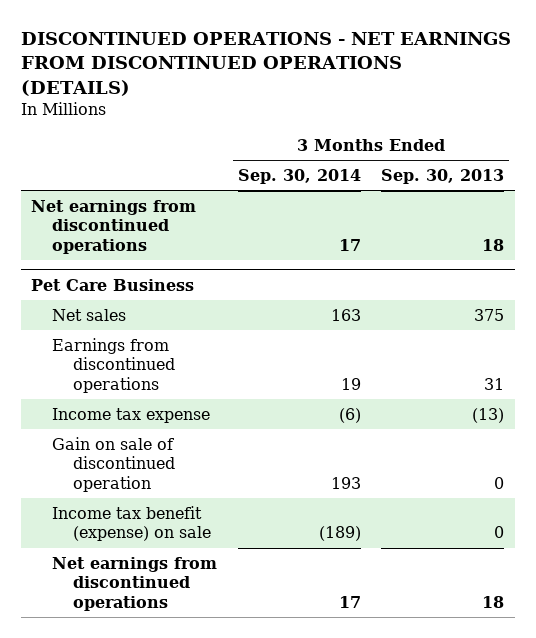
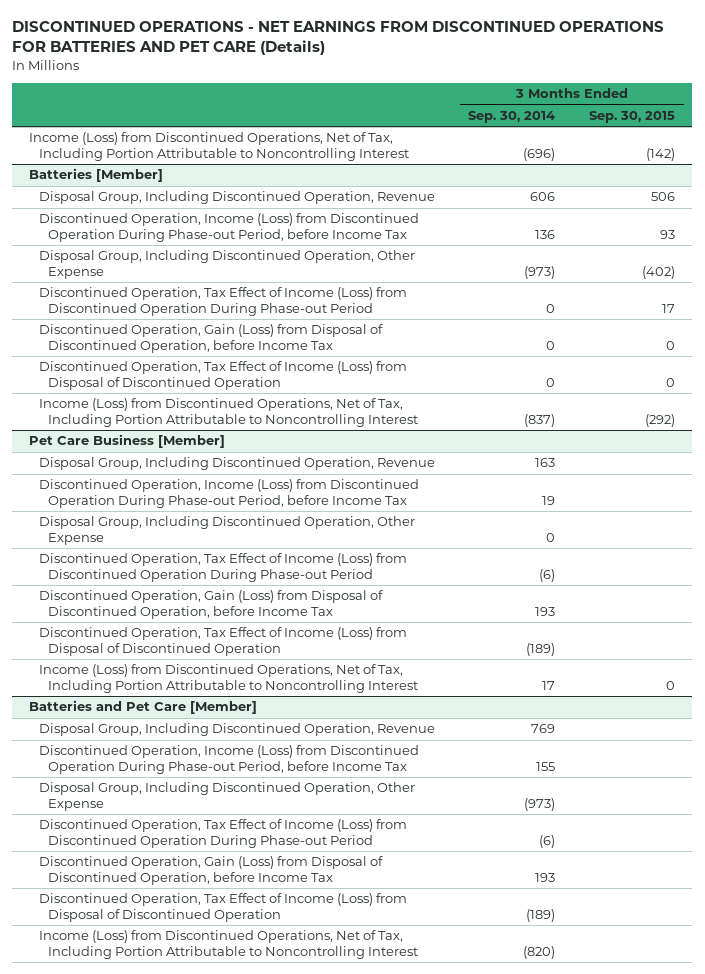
- DISCONTINUED OPERATIONS - NET EARNINGS FROM DISCONTINUED OPERATIONS (DETAILS)
+ DISCONTINUED OPERATIONS - NET EARNINGS FROM DISCONTINUED OPERATIONS FOR BATTERIES AND PET CARE (Details)
- | 3 Months Ended Sep. 30, 2014 | 3 Months Ended Sep. 30, 2013
+ | 3 Months Ended Sep. 30, 2014 | 3 Months Ended Sep. 30, 2015
- Net earnings from discontinued operations | 17 | 18
- Pet Care Business
- Net sales | 163 | 375
- Earnings from discontinued operations | 19 | 31
- Income tax expense | (6) | (13)
- Gain on sale of discontinued operation | 193 | 0
- Income tax benefit (expense) on sale | (189) | 0
- Net earnings from discontinued operations | 17 | 18
+ Income (Loss) from Discontinued Operations, Net of Tax, Including Portion Attributable to Noncontrolling Interest | (696) | (142)
+ Batteries [Member]
+ Disposal Group, Including Discontinued Operation, Revenue | 606 | 506
+ Discontinued Operation, Income (Loss) from Discontinued Operation During Phase-out Period, before Income Tax | 136 | 93
+ Disposal Group, Including Discontinued Operation, Other Expense | (973) | (402)
+ Discontinued Operation, Tax Effect of Income (Loss) from Discontinued Operation During Phase-out Period | 0 | 17
+ Discontinued Operation, Gain (Loss) from Disposal of Discontinued Operation, before Income Tax | 0 | 0
+ Discontinued Operation, Tax Effect of Income (Loss) from Disposal of Discontinued Operation | 0 | 0
+ Income (Loss) from Discontinued Operations, Net of Tax, Including Portion Attributable to Noncontrolling Interest | (837) | (292)
+ Pet Care Business [Member]
+ Disposal Group, Including Discontinued Operation, Revenue | 163 |
+ Discontinued Operation, Income (Loss) from Discontinued Operation During Phase-out Period, before Income Tax | 19 |
+ Disposal Group, Including Discontinued Operation, Other Expense | 0 |
+ Discontinued Operation, Tax Effect of Income (Loss) from Discontinued Operation During Phase-out Period | (6) |
+ Discontinued Operation, Gain (Loss) from Disposal of Discontinued Operation, before Income Tax | 193 |
+ Discontinued Operation, Tax Effect of Income (Loss) from Disposal of Discontinued Operation | (189) |
+ Income (Loss) from Discontinued Operations, Net of Tax, Including Portion Attributable to Noncontrolling Interest | 17 | 0
+ Batteries and Pet Care [Member]
+ Disposal Group, Including Discontinued Operation, Revenue | 769 |
+ Discontinued Operation, Income (Loss) from Discontinued Operation During Phase-out Period, before Income Tax | 155 |
+ Disposal Group, Including Discontinued Operation, Other Expense | (973) |
+ Discontinued Operation, Tax Effect of Income (Loss) from Discontinued Operation During Phase-out Period | (6) |
+ Discontinued Operation, Gain (Loss) from Disposal of Discontinued Operation, before Income Tax | 193 |
+ Discontinued Operation, Tax Effect of Income (Loss) from Disposal of Discontinued Operation | (189) |
+ Income (Loss) from Discontinued Operations, Net of Tax, Including Portion Attributable to Noncontrolling Interest | (820) |

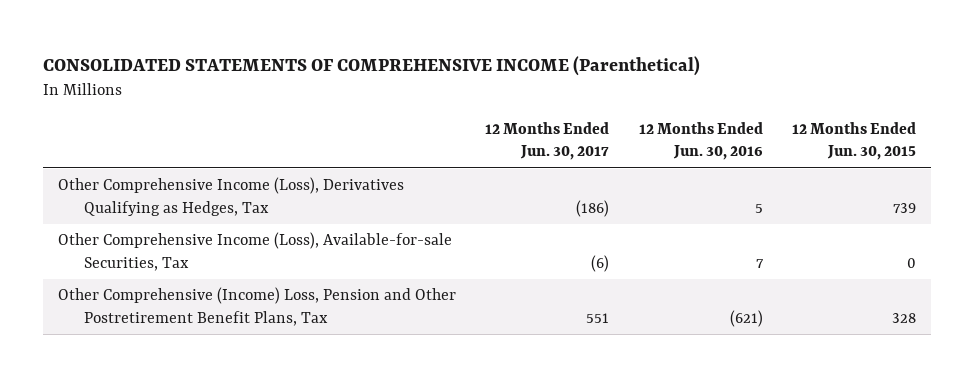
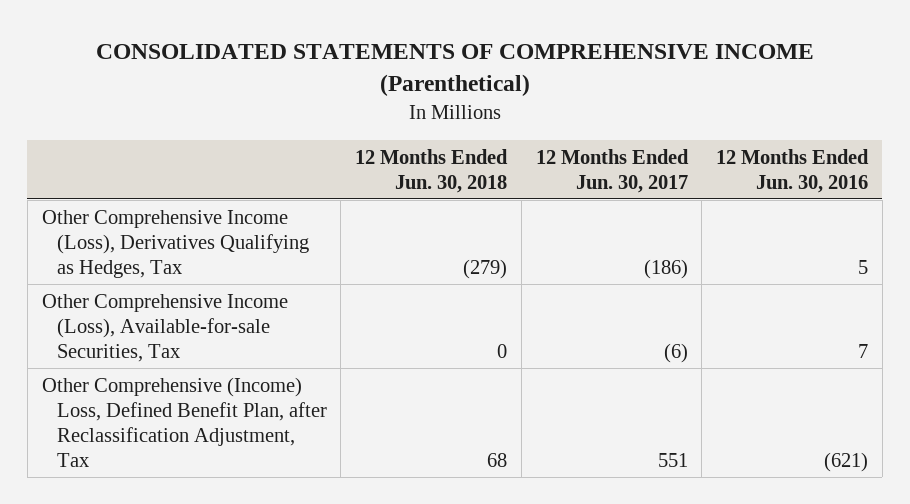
- | 12 Months Ended Jun. 30, 2017 | 12 Months Ended Jun. 30, 2016 | 12 Months Ended Jun. 30, 2015
+ | 12 Months Ended Jun. 30, 2018 | 12 Months Ended Jun. 30, 2017 | 12 Months Ended Jun. 30, 2016
- Other Comprehensive (Income) Loss, Pension and Other Postretirement Benefit Plans, Tax | 551 | (621) | 328
+ Other Comprehensive (Income) Loss, Defined Benefit Plan, after Reclassification Adjustment, Tax | 68 | 551 | (621)

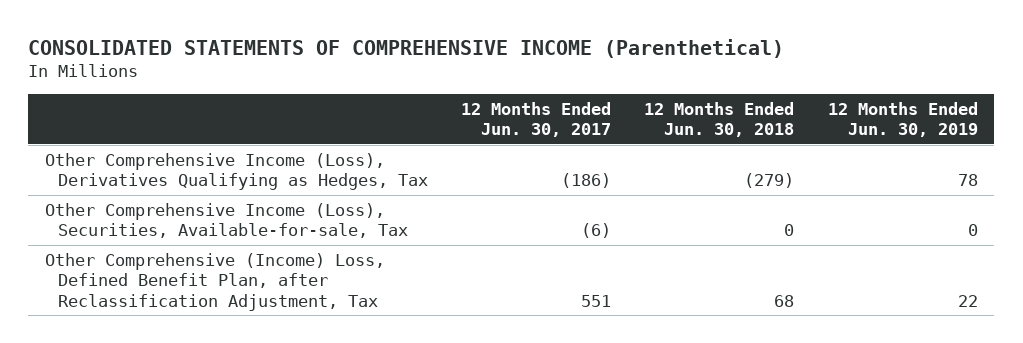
- | 12 Months Ended Jun. 30, 2018 | 12 Months Ended Jun. 30, 2017 | 12 Months Ended Jun. 30, 2016
+ | 12 Months Ended Jun. 30, 2017 | 12 Months Ended Jun. 30, 2018 | 12 Months Ended Jun. 30, 2019
- Other Comprehensive Income (Loss), Available-for-sale Securities, Tax | 0 | (6) | 7
+ Other Comprehensive Income (Loss), Securities, Available-for-sale, Tax | (6) | 0 | 0

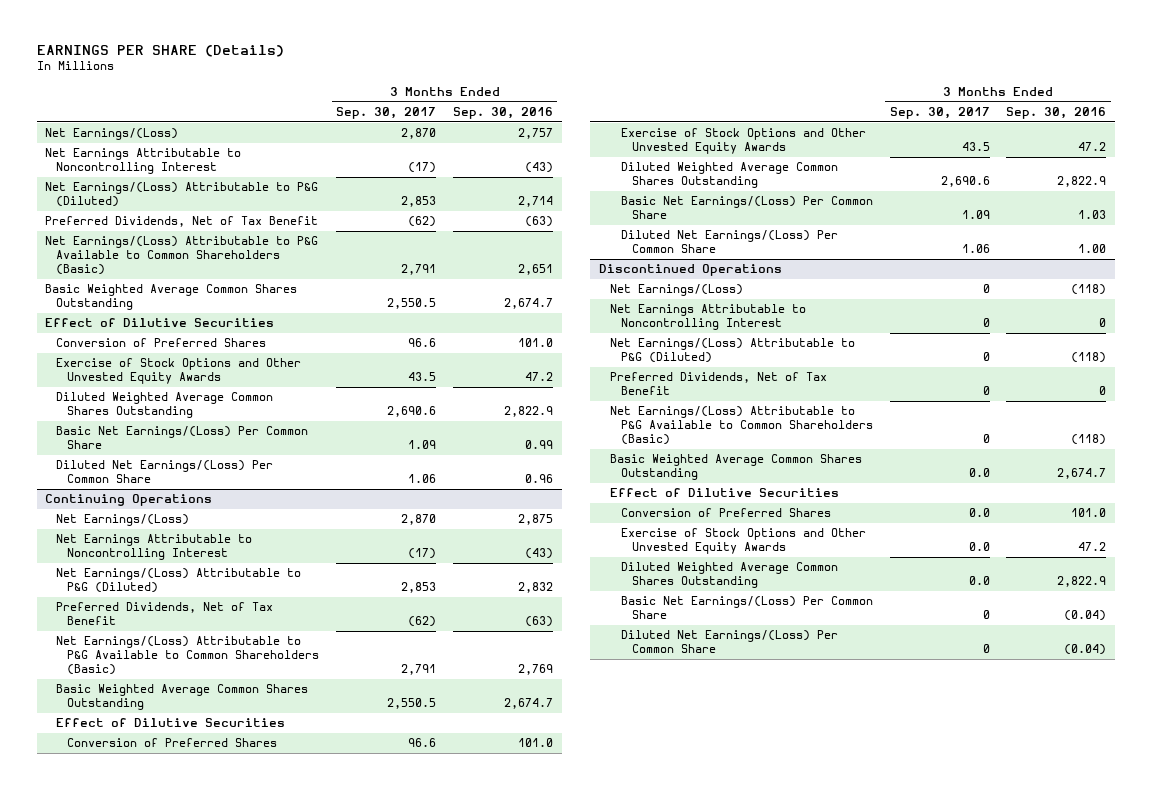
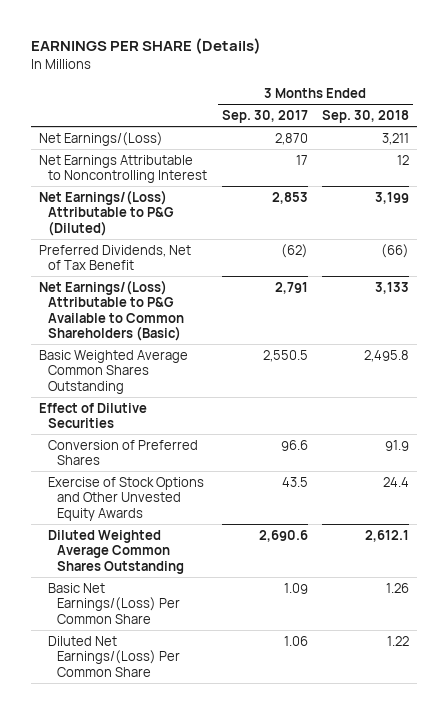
- | 3 Months Ended Sep. 30, 2017 | 3 Months Ended Sep. 30, 2016
+ | 3 Months Ended Sep. 30, 2017 | 3 Months Ended Sep. 30, 2018
- Net Earnings Attributable to Noncontrolling Interest | (17) | (43)
- Net Earnings/(Loss) Attributable to P&G (Diluted) | 2,853 | 2,714
- Preferred Dividends, Net of Tax Benefit | (62) | (63)
- Net Earnings/(Loss) Attributable to P&G Available to Common Shareholders (Basic) | 2,791 | 2,651
- Basic Weighted Average Common Shares Outstanding | 2,550.5 | 2,674.7
- Effect of Dilutive Securities
- Conversion of Preferred Shares | 96.6 | 101.0
- Exercise of Stock Options and Other Unvested Equity Awards | 43.5 | 47.2
- Diluted Weighted Average Common Shares Outstanding | 2,690.6 | 2,822.9
- Basic Net Earnings/(Loss) Per Common Share | 1.09 | 0.99
- Diluted Net Earnings/(Loss) Per Common Share | 1.06 | 0.96
- Continuing Operations
- Net Earnings/(Loss) | 2,870 | 2,875
- Net Earnings Attributable to Noncontrolling Interest | (17) | (43)
+ Net Earnings Attributable to Noncontrolling Interest | 17 | 12
- Discontinued Operations
- Net Earnings/(Loss) | 0 | (118)
- Net Earnings Attributable to Noncontrolling Interest | 0 | 0
- Net Earnings/(Loss) Attributable to P&G (Diluted) | 0 | (118)
- Preferred Dividends, Net of Tax Benefit | 0 | 0
- Net Earnings/(Loss) Attributable to P&G Available to Common Shareholders (Basic) | 0 | (118)
- Basic Weighted Average Common Shares Outstanding | 0.0 | 2,674.7
- Effect of Dilutive Securities
- Conversion of Preferred Shares | 0.0 | 101.0
- Exercise of Stock Options and Other Unvested Equity Awards | 0.0 | 47.2
- Diluted Weighted Average Common Shares Outstanding | 0.0 | 2,822.9
- Basic Net Earnings/(Loss) Per Common Share | 0 | (0.04)
- Diluted Net Earnings/(Loss) Per Common Share | 0 | (0.04)

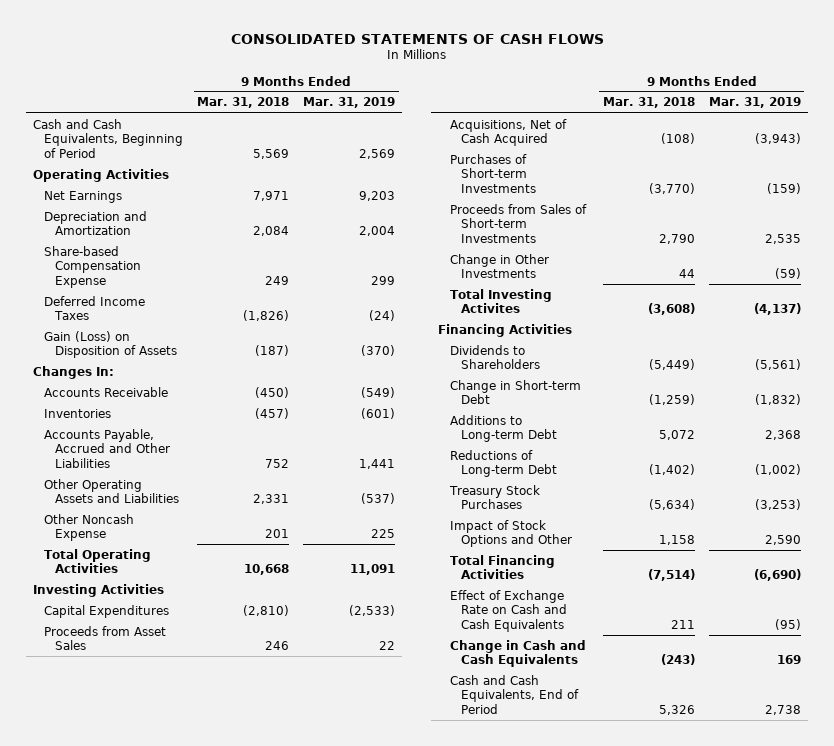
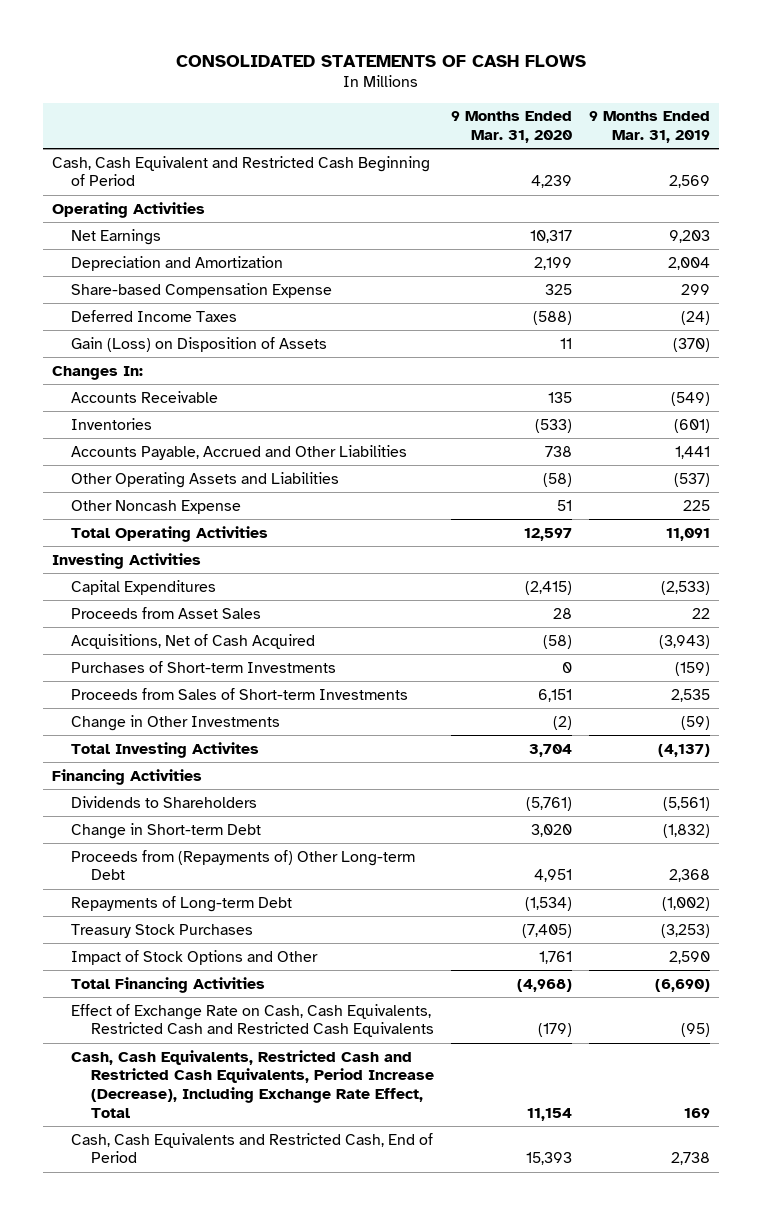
- | 9 Months Ended Mar. 31, 2018 | 9 Months Ended Mar. 31, 2019
+ | 9 Months Ended Mar. 31, 2020 | 9 Months Ended Mar. 31, 2019
- Cash and Cash Equivalents, Beginning of Period | 5,569 | 2,569
+ Cash, Cash Equivalent and Restricted Cash Beginning of Period | 4,239 | 2,569
- Additions to Long-term Debt | 5,072 | 2,368
- Reductions of Long-term Debt | (1,402) | (1,002)
+ Proceeds from (Repayments of) Other Long-term Debt | 4,951 | 2,368
+ Repayments of Long-term Debt | (1,534) | (1,002)
- Effect of Exchange Rate on Cash and Cash Equivalents | 211 | (95)
- Change in Cash and Cash Equivalents | (243) | 169
- Cash and Cash Equivalents, End of Period | 5,326 | 2,738
+ Effect of Exchange Rate on Cash, Cash Equivalents, Restricted Cash and Restricted Cash Equivalents | (179) | (95)
+ Cash, Cash Equivalents, Restricted Cash and Restricted Cash Equivalents, Period Increase (Decrease), Including Exchange Rate Effect, Total | 11,154 | 169
+ Cash, Cash Equivalents and Restricted Cash, End of Period | 15,393 | 2,738

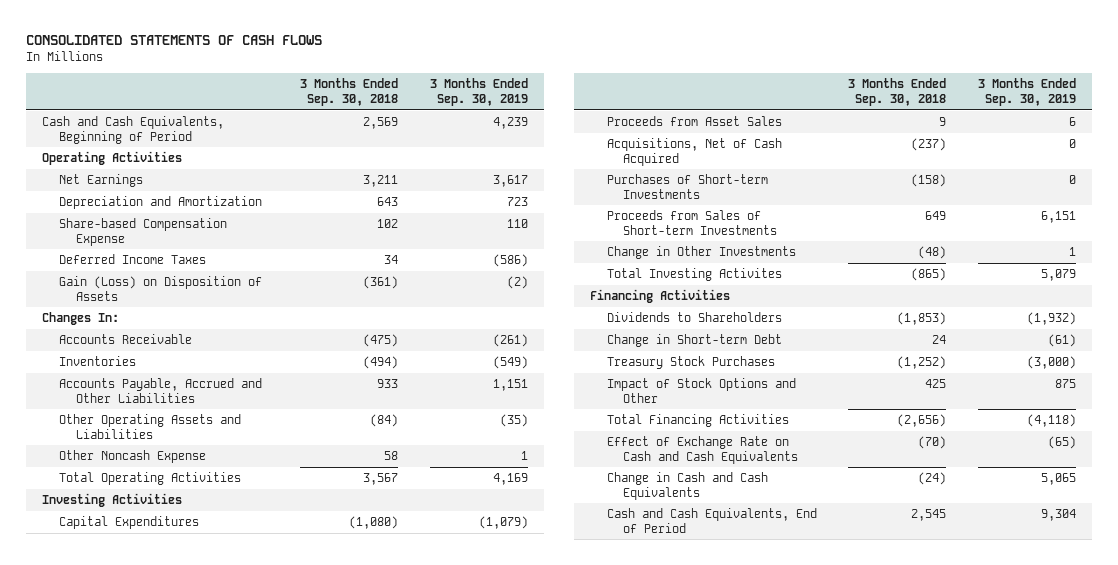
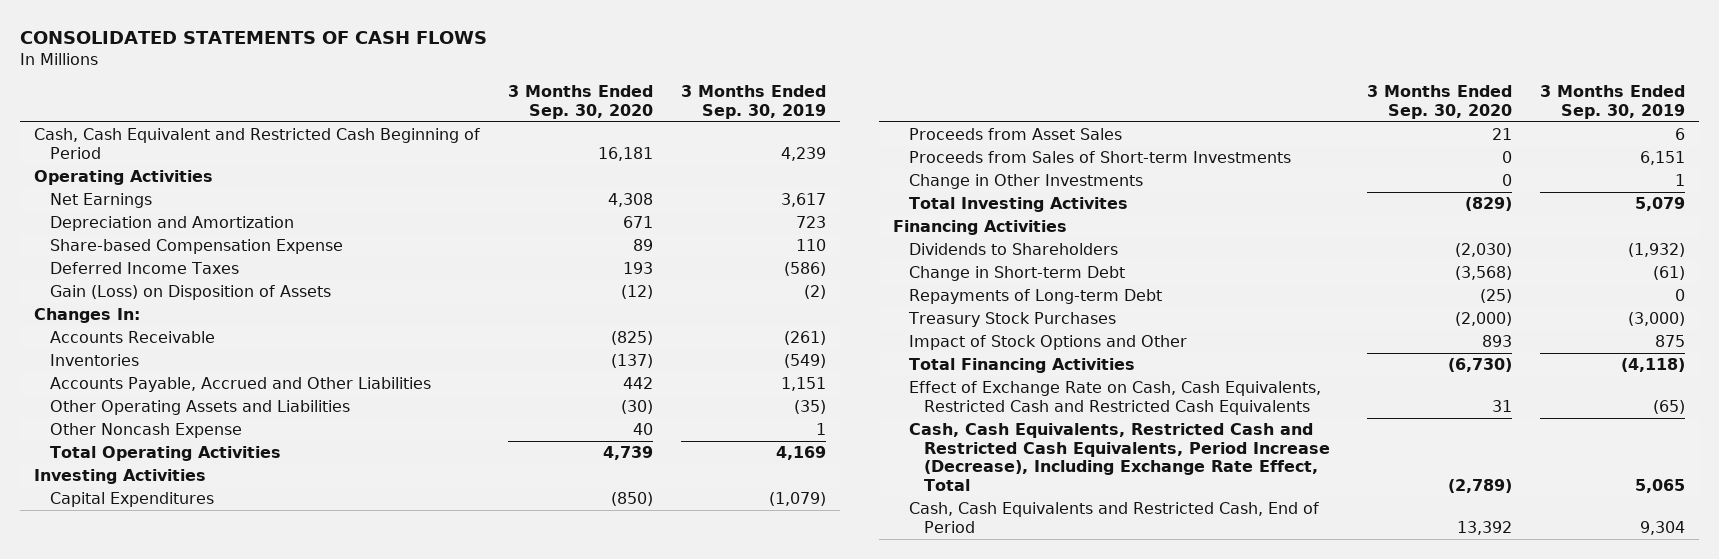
- | 3 Months Ended Sep. 30, 2018 | 3 Months Ended Sep. 30, 2019
+ | 3 Months Ended Sep. 30, 2020 | 3 Months Ended Sep. 30, 2019
- Cash and Cash Equivalents, Beginning of Period | 2,569 | 4,239
+ Cash, Cash Equivalent and Restricted Cash Beginning of Period | 16,181 | 4,239
- Acquisitions, Net of Cash Acquired | (237) | 0
- Purchases of Short-term Investments | (158) | 0
+ Repayments of Long-term Debt | (25) | 0
- Effect of Exchange Rate on Cash and Cash Equivalents | (70) | (65)
- Change in Cash and Cash Equivalents | (24) | 5,065
- Cash and Cash Equivalents, End of Period | 2,545 | 9,304
+ Effect of Exchange Rate on Cash, Cash Equivalents, Restricted Cash and Restricted Cash Equivalents | 31 | (65)
+ Cash, Cash Equivalents, Restricted Cash and Restricted Cash Equivalents, Period Increase (Decrease), Including Exchange Rate Effect, Total | (2,789) | 5,065
+ Cash, Cash Equivalents and Restricted Cash, End of Period | 13,392 | 9,304

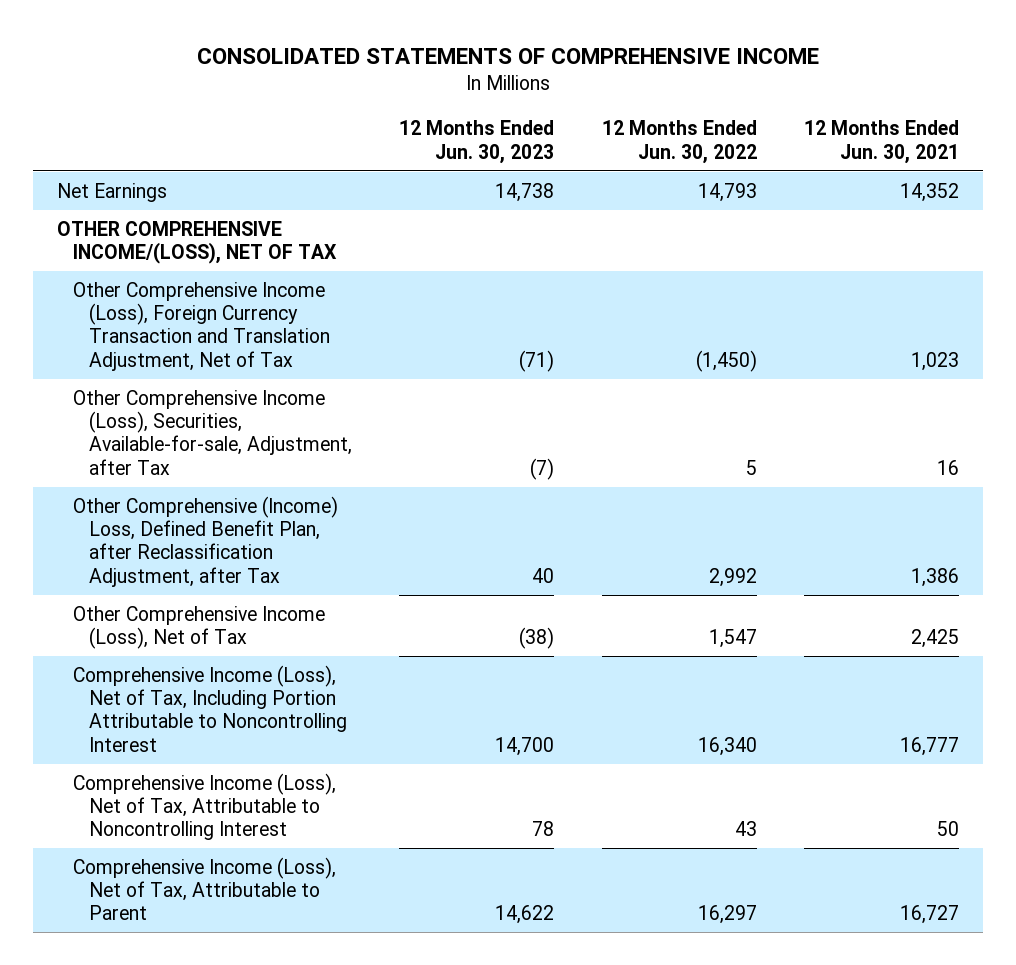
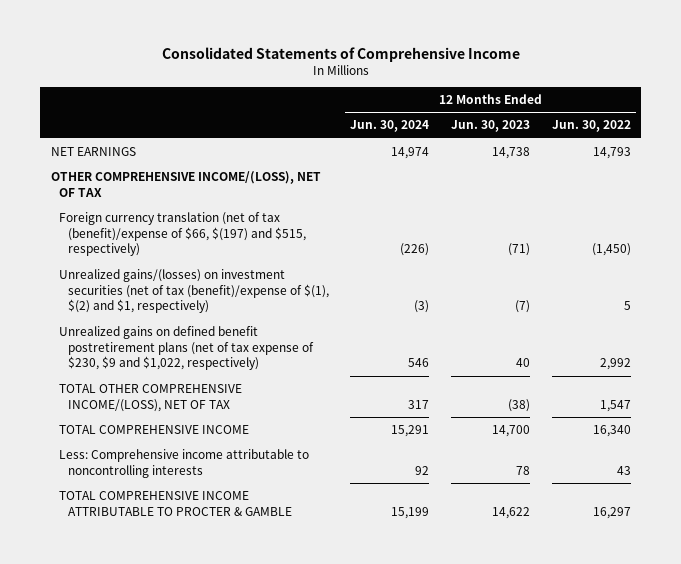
- CONSOLIDATED STATEMENTS OF COMPREHENSIVE INCOME
+ Consolidated Statements of Comprehensive Income
- | 12 Months Ended Jun. 30, 2023 | 12 Months Ended Jun. 30, 2022 | 12 Months Ended Jun. 30, 2021
+ | 12 Months Ended Jun. 30, 2024 | 12 Months Ended Jun. 30, 2023 | 12 Months Ended Jun. 30, 2022
- Net Earnings | 14,738 | 14,793 | 14,352
+ NET EARNINGS | 14,974 | 14,738 | 14,793
- Other Comprehensive Income (Loss), Foreign Currency Transaction and Translation Adjustment, Net of Tax | (71) | (1,450) | 1,023
- Other Comprehensive Income (Loss), Securities, Available-for-sale, Adjustment, after Tax | (7) | 5 | 16
- Other Comprehensive (Income) Loss, Defined Benefit Plan, after Reclassification Adjustment, after Tax | 40 | 2,992 | 1,386
- Other Comprehensive Income (Loss), Net of Tax | (38) | 1,547 | 2,425
- Comprehensive Income (Loss), Net of Tax, Including Portion Attributable to Noncontrolling Interest | 14,700 | 16,340 | 16,777
- Comprehensive Income (Loss), Net of Tax, Attributable to Noncontrolling Interest | 78 | 43 | 50
- Comprehensive Income (Loss), Net of Tax, Attributable to Parent | 14,622 | 16,297 | 16,727
+ Foreign currency translation (net of tax (benefit)/expense of $66, $(197) and $515, respectively) | (226) | (71) | (1,450)
+ Unrealized gains/(losses) on investment securities (net of tax (benefit)/expense of $(1), $(2) and $1, respectively) | (3) | (7) | 5
+ Unrealized gains on defined benefit postretirement plans (net of tax expense of $230, $9 and $1,022, respectively) | 546 | 40 | 2,992
+ TOTAL OTHER COMPREHENSIVE INCOME/(LOSS), NET OF TAX | 317 | (38) | 1,547
+ TOTAL COMPREHENSIVE INCOME | 15,291 | 14,700 | 16,340
+ Less: Comprehensive income attributable to noncontrolling interests | 92 | 78 | 43
+ TOTAL COMPREHENSIVE INCOME ATTRIBUTABLE TO PROCTER & GAMBLE | 15,199 | 14,622 | 16,297

